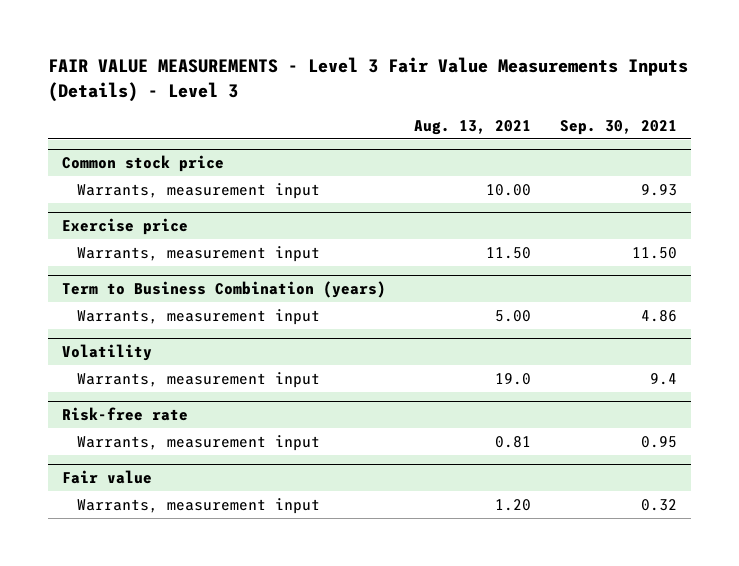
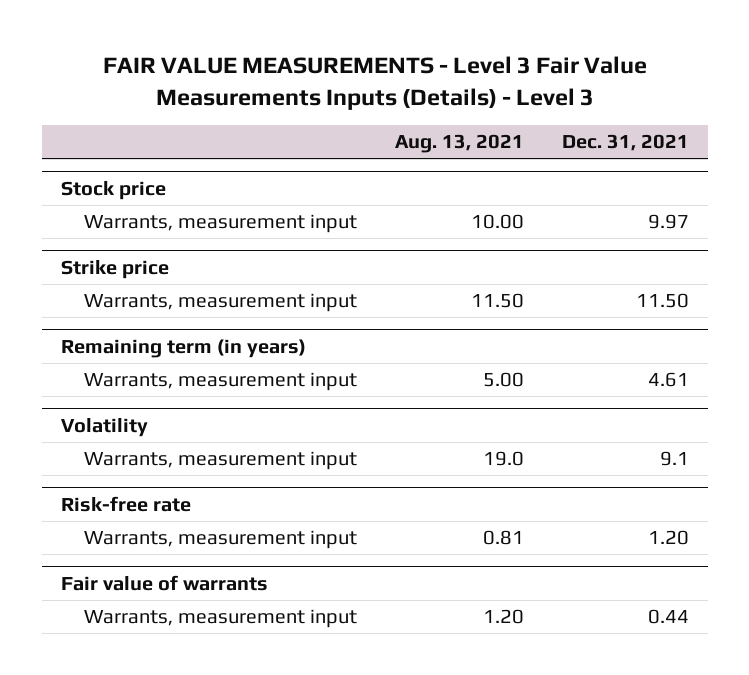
- | Aug. 13, 2021 | Sep. 30, 2021
+ | Aug. 13, 2021 | Dec. 31, 2021
- Common stock price
+ Stock price
- Exercise price
+ Strike price
- Term to Business Combination (years)
+ Remaining term (in years)
- Fair value
+ Fair value of warrants

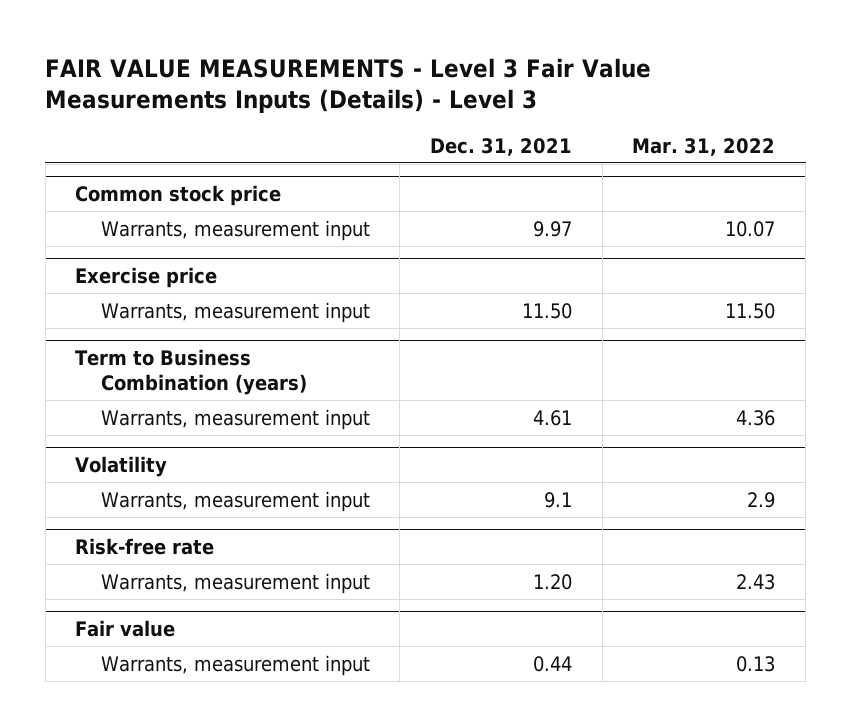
- | Aug. 13, 2021 | Dec. 31, 2021
+ | Dec. 31, 2021 | Mar. 31, 2022
- Stock price
+ Common stock price
- Strike price
+ Exercise price
- Remaining term (in years)
+ Term to Business Combination (years)
- Fair value of warrants
+ Fair value

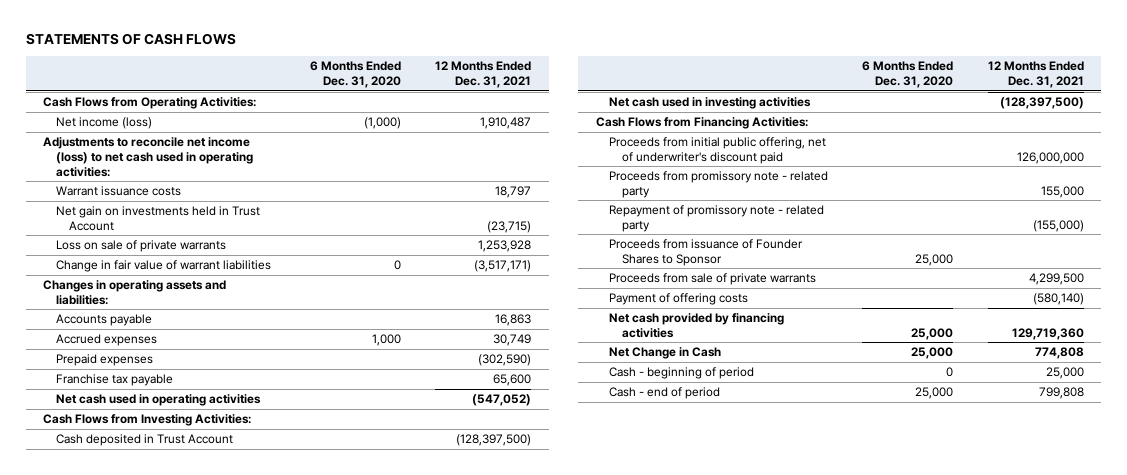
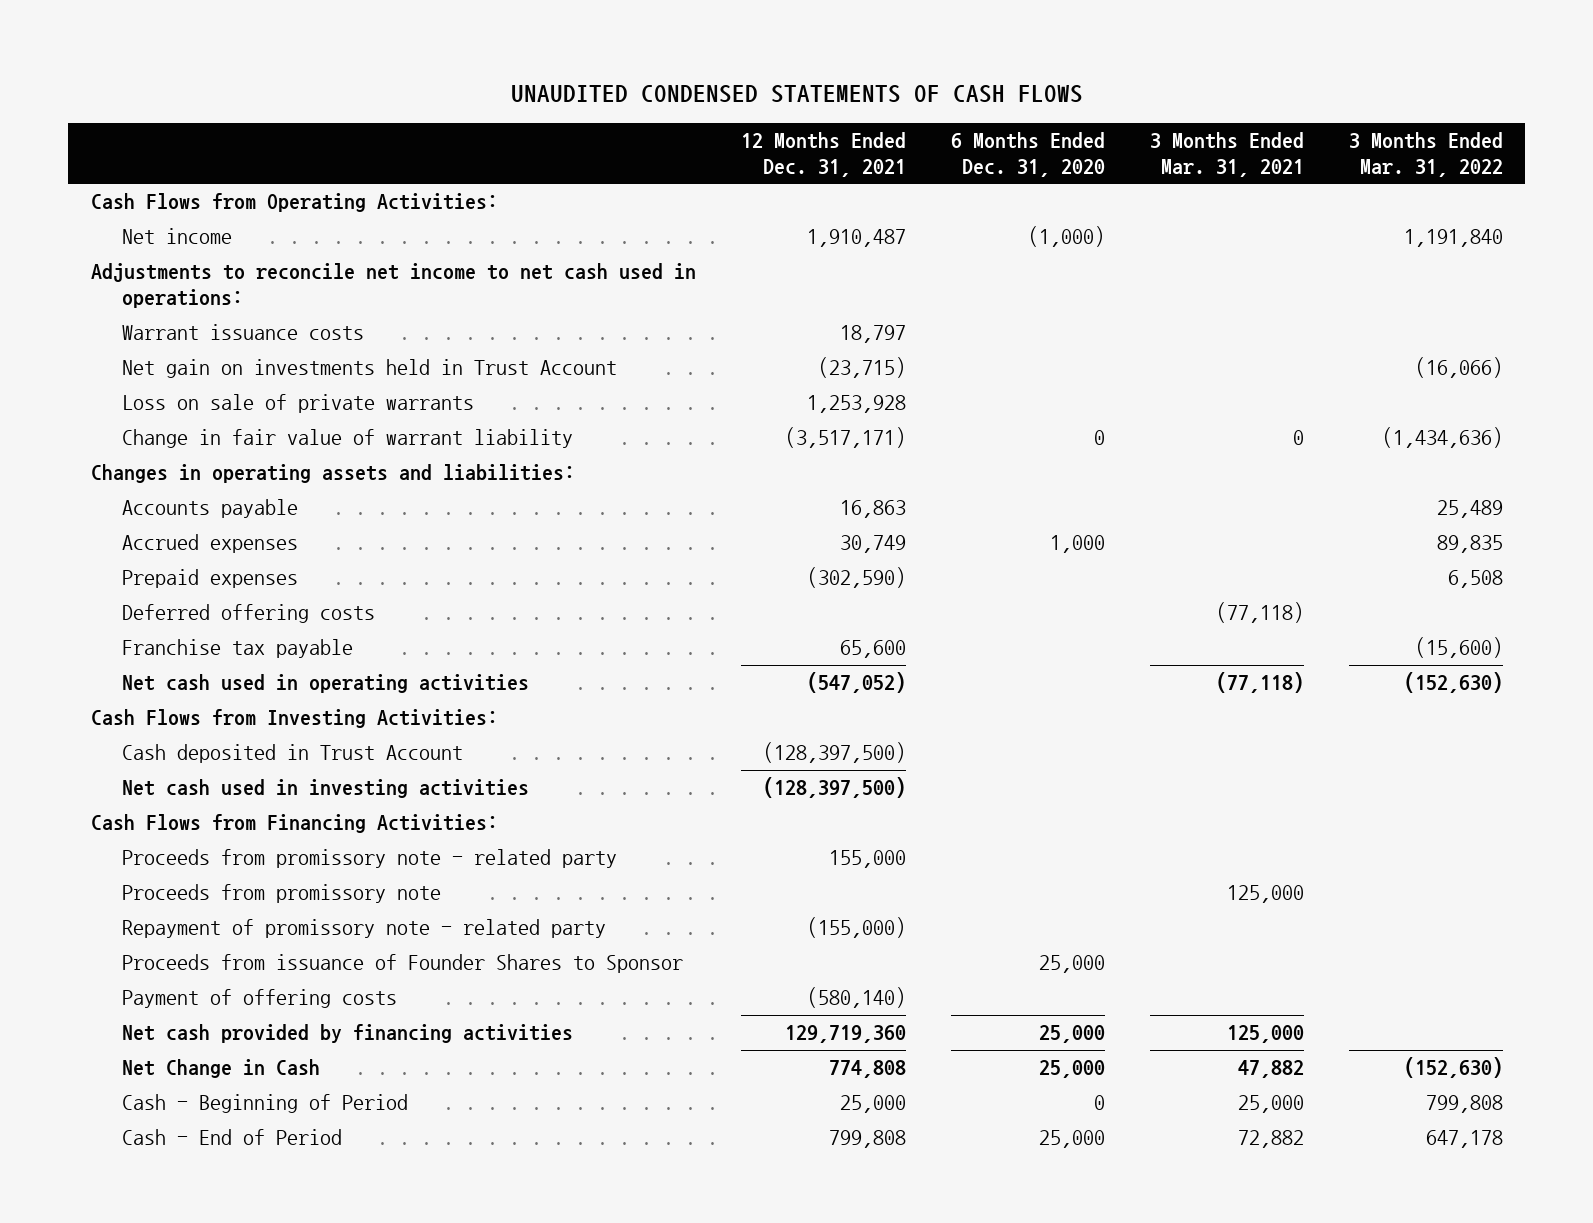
- STATEMENTS OF CASH FLOWS
+ UNAUDITED CONDENSED STATEMENTS OF CASH FLOWS
- | 6 Months Ended Dec. 31, 2020 | 12 Months Ended Dec. 31, 2021
+ | 12 Months Ended Dec. 31, 2021 | 6 Months Ended Dec. 31, 2020 | 3 Months Ended Mar. 31, 2021 | 3 Months Ended Mar. 31, 2022
- Net income (loss) | (1,000) | 1,910,487
- Adjustments to reconcile net income (loss) to net cash used in operating activities:
+ Net income | 1,910,487 | (1,000) | | 1,191,840
+ Adjustments to reconcile net income to net cash used in operations:
- Change in fair value of warrant liabilities | 0 | (3,517,171)
+ Change in fair value of warrant liability | (3,517,171) | 0 | 0 | (1,434,636)
+ Deferred offering costs | | | (77,118) |
- Proceeds from initial public offering, net of underwriter's discount paid | | 126,000,000
+ Proceeds from promissory note | | | 125,000 |
- Proceeds from sale of private warrants | | 4,299,500
- Cash - beginning of period | 0 | 25,000
- Cash - end of period | 25,000 | 799,808
+ Cash - Beginning of Period | 25,000 | 0 | 25,000 | 799,808
+ Cash - End of Period | 799,808 | 25,000 | 72,882 | 647,178

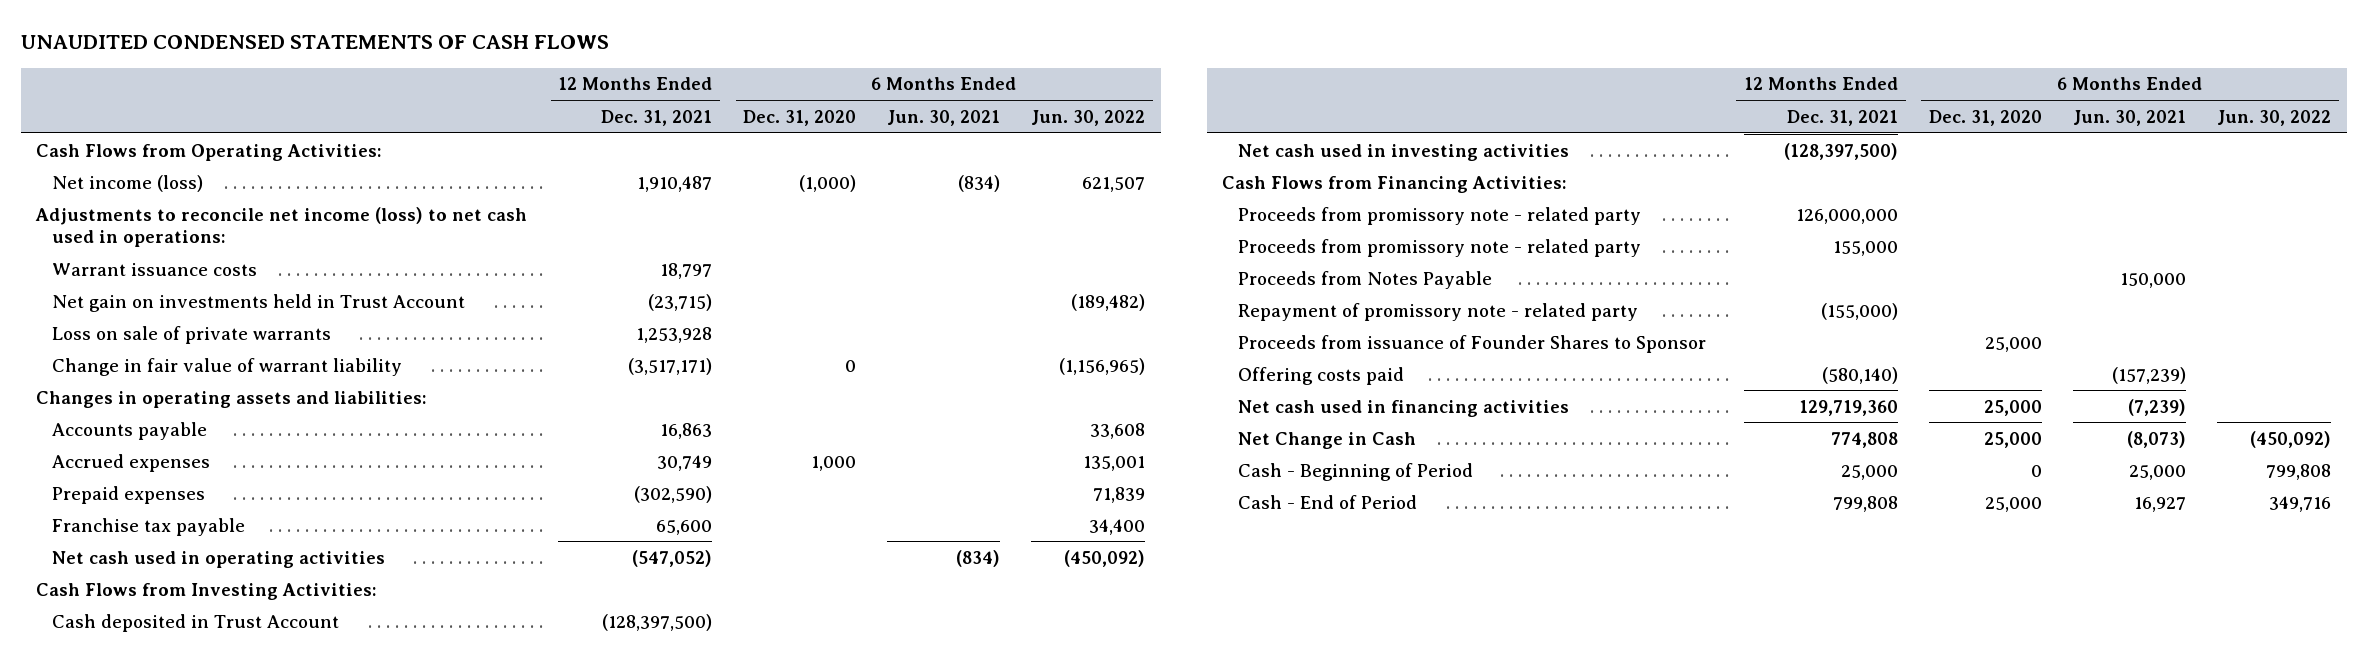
- | 12 Months Ended Dec. 31, 2021 | 6 Months Ended Dec. 31, 2020 | 3 Months Ended Mar. 31, 2021 | 3 Months Ended Mar. 31, 2022
+ | 12 Months Ended Dec. 31, 2021 | 6 Months Ended Dec. 31, 2020 | 6 Months Ended Jun. 30, 2021 | 6 Months Ended Jun. 30, 2022
- Net income | 1,910,487 | (1,000) | | 1,191,840
- Adjustments to reconcile net income to net cash used in operations:
+ Net income (loss) | 1,910,487 | (1,000) | (834) | 621,507
+ Adjustments to reconcile net income (loss) to net cash used in operations:
- Deferred offering costs | | | (77,118) |
+ Proceeds from promissory note - related party | 126,000,000 | | |
- Proceeds from promissory note | | | 125,000 |
+ Proceeds from Notes Payable | | | 150,000 |
- Payment of offering costs | (580,140) | | |
- Net cash provided by financing activities | 129,719,360 | 25,000 | 125,000 |
+ Offering costs paid | (580,140) | | (157,239) |
+ Net cash used in financing activities | 129,719,360 | 25,000 | (7,239) |

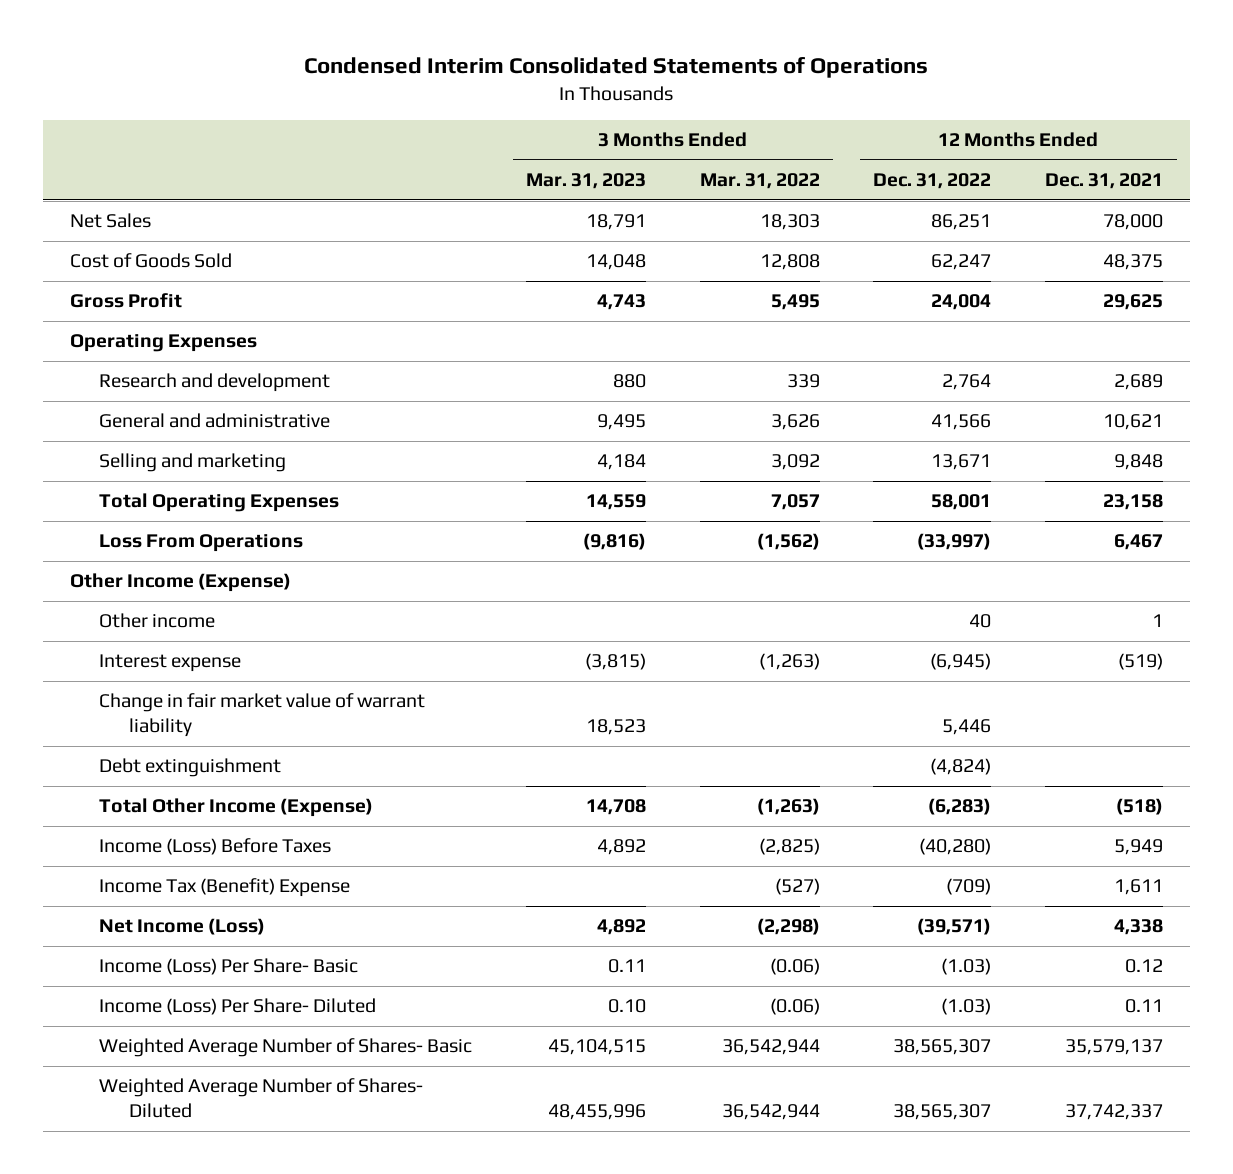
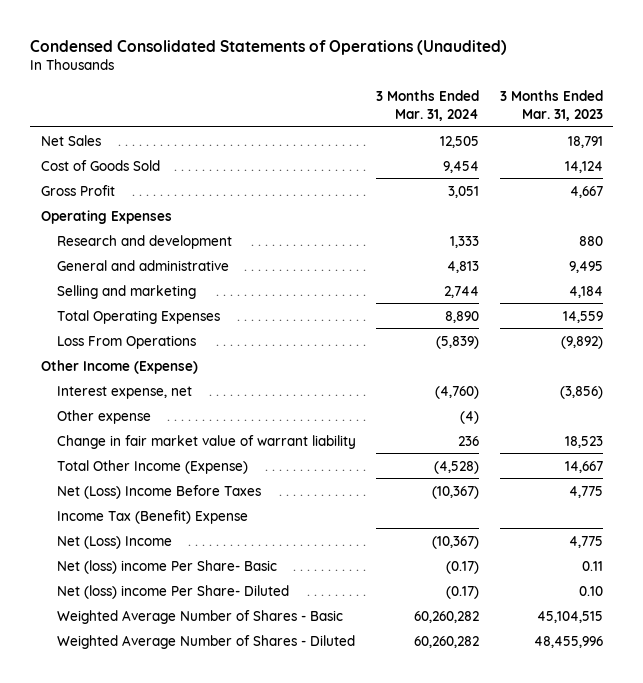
- Condensed Interim Consolidated Statements of Operations
+ Condensed Consolidated Statements of Operations (Unaudited)
- | 3 Months Ended Mar. 31, 2023 | 3 Months Ended Mar. 31, 2022 | 12 Months Ended Dec. 31, 2022 | 12 Months Ended Dec. 31, 2021
+ | 3 Months Ended Mar. 31, 2024 | 3 Months Ended Mar. 31, 2023
- Cost of Goods Sold | 14,048 | 12,808 | 62,247 | 48,375
- Gross Profit | 4,743 | 5,495 | 24,004 | 29,625
+ Cost of Goods Sold | 9,454 | 14,124
+ Gross Profit | 3,051 | 4,667
- Loss From Operations | (9,816) | (1,562) | (33,997) | 6,467
+ Loss From Operations | (5,839) | (9,892)
- Other income | | | 40 | 1
- Interest expense | (3,815) | (1,263) | (6,945) | (519)
+ Interest expense, net | (4,760) | (3,856)
+ Other expense | (4) |
- Debt extinguishment | | | (4,824) |
- Total Other Income (Expense) | 14,708 | (1,263) | (6,283) | (518)
- Income (Loss) Before Taxes | 4,892 | (2,825) | (40,280) | 5,949
+ Total Other Income (Expense) | (4,528) | 14,667
+ Net (Loss) Income Before Taxes | (10,367) | 4,775
- Net Income (Loss) | 4,892 | (2,298) | (39,571) | 4,338
- Income (Loss) Per Share- Basic | 0.11 | (0.06) | (1.03) | 0.12
- Income (Loss) Per Share- Diluted | 0.10 | (0.06) | (1.03) | 0.11
- Weighted Average Number of Shares- Basic | 45,104,515 | 36,542,944 | 38,565,307 | 35,579,137
- Weighted Average Number of Shares- Diluted | 48,455,996 | 36,542,944 | 38,565,307 | 37,742,337
+ Net (Loss) Income | (10,367) | 4,775
+ Net (loss) income Per Share- Basic | (0.17) | 0.11
+ Net (loss) income Per Share- Diluted | (0.17) | 0.10
+ Weighted Average Number of Shares - Basic | 60,260,282 | 45,104,515
+ Weighted Average Number of Shares - Diluted | 60,260,282 | 48,455,996

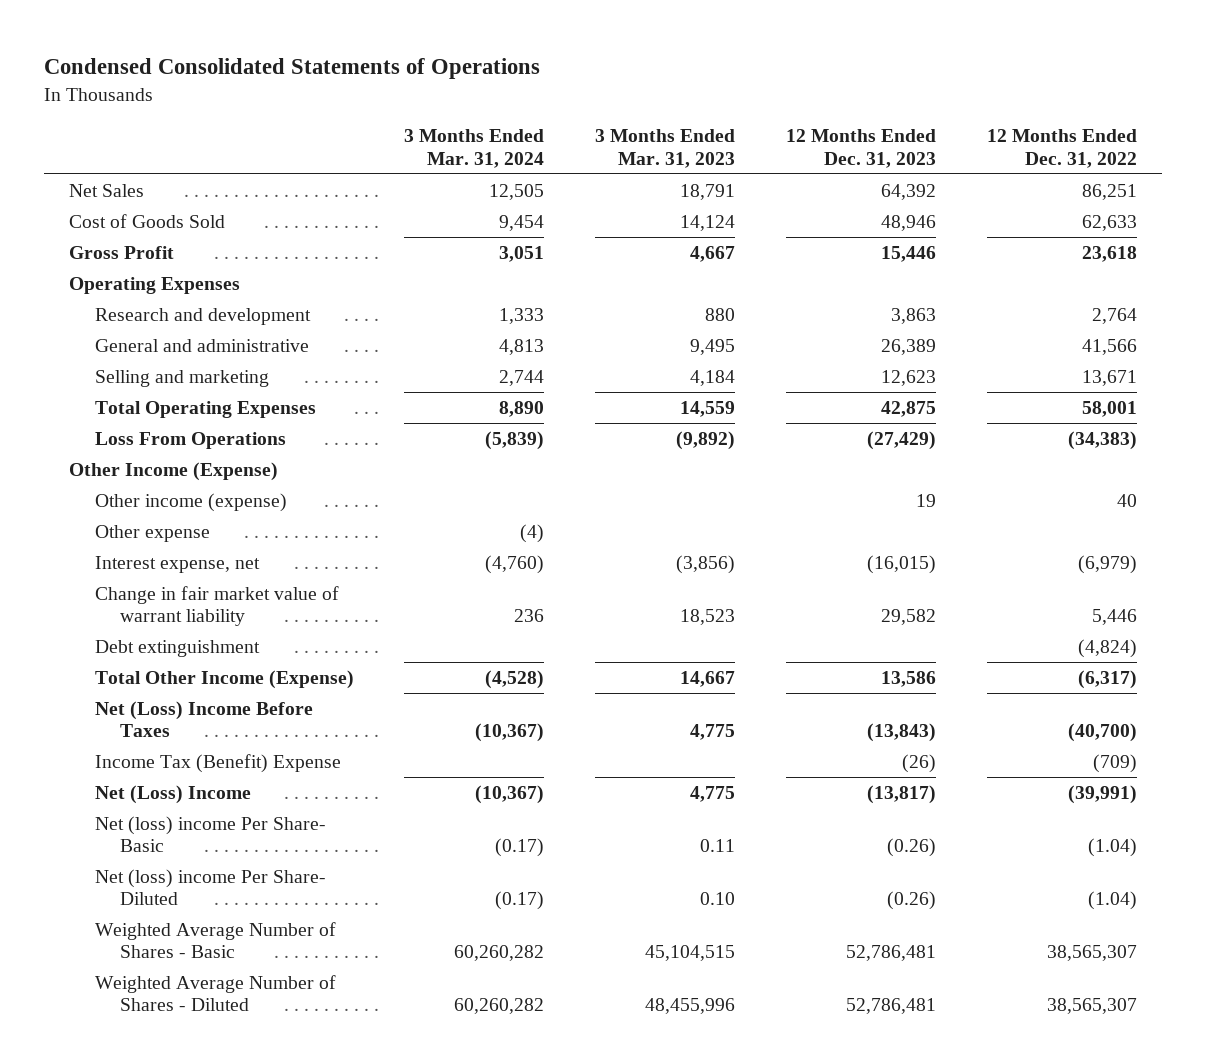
- Condensed Consolidated Statements of Operations (Unaudited)
+ Condensed Consolidated Statements of Operations
- | 3 Months Ended Mar. 31, 2024 | 3 Months Ended Mar. 31, 2023
+ | 3 Months Ended Mar. 31, 2024 | 3 Months Ended Mar. 31, 2023 | 12 Months Ended Dec. 31, 2023 | 12 Months Ended Dec. 31, 2022
+ Other income (expense) | | | 19 | 40
moved down: Interest expense, net | (4,760) | (3,856) | (16,015) | (6,979)
+ Debt extinguishment | | | | (4,824)

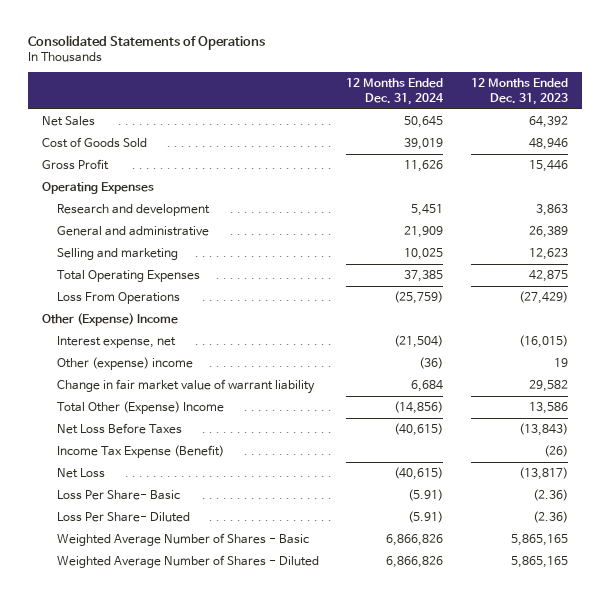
- Condensed Consolidated Statements of Operations
+ Consolidated Statements of Operations
- | 3 Months Ended Mar. 31, 2024 | 3 Months Ended Mar. 31, 2023 | 12 Months Ended Dec. 31, 2023 | 12 Months Ended Dec. 31, 2022
+ | 12 Months Ended Dec. 31, 2024 | 12 Months Ended Dec. 31, 2023
- Other Income (Expense)
- Other income (expense) | | | 19 | 40
- Other expense | (4) | | |
+ Other (Expense) Income
+ Other (expense) income | (36) | 19
- Debt extinguishment | | | | (4,824)
- Total Other Income (Expense) | (4,528) | 14,667 | 13,586 | (6,317)
- Net (Loss) Income Before Taxes | (10,367) | 4,775 | (13,843) | (40,700)
- Income Tax (Benefit) Expense | | | (26) | (709)
- Net (Loss) Income | (10,367) | 4,775 | (13,817) | (39,991)
- Net (loss) income Per Share- Basic | (0.17) | 0.11 | (0.26) | (1.04)
- Net (loss) income Per Share- Diluted | (0.17) | 0.10 | (0.26) | (1.04)
- Weighted Average Number of Shares - Basic | 60,260,282 | 45,104,515 | 52,786,481 | 38,565,307
- Weighted Average Number of Shares - Diluted | 60,260,282 | 48,455,996 | 52,786,481 | 38,565,307
+ Total Other (Expense) Income | (14,856) | 13,586
+ Net Loss Before Taxes | (40,615) | (13,843)
+ Income Tax Expense (Benefit) | | (26)
+ Net Loss | (40,615) | (13,817)
+ Loss Per Share- Basic | (5.91) | (2.36)
+ Loss Per Share- Diluted | (5.91) | (2.36)
+ Weighted Average Number of Shares - Basic | 6,866,826 | 5,865,165
+ Weighted Average Number of Shares - Diluted | 6,866,826 | 5,865,165

